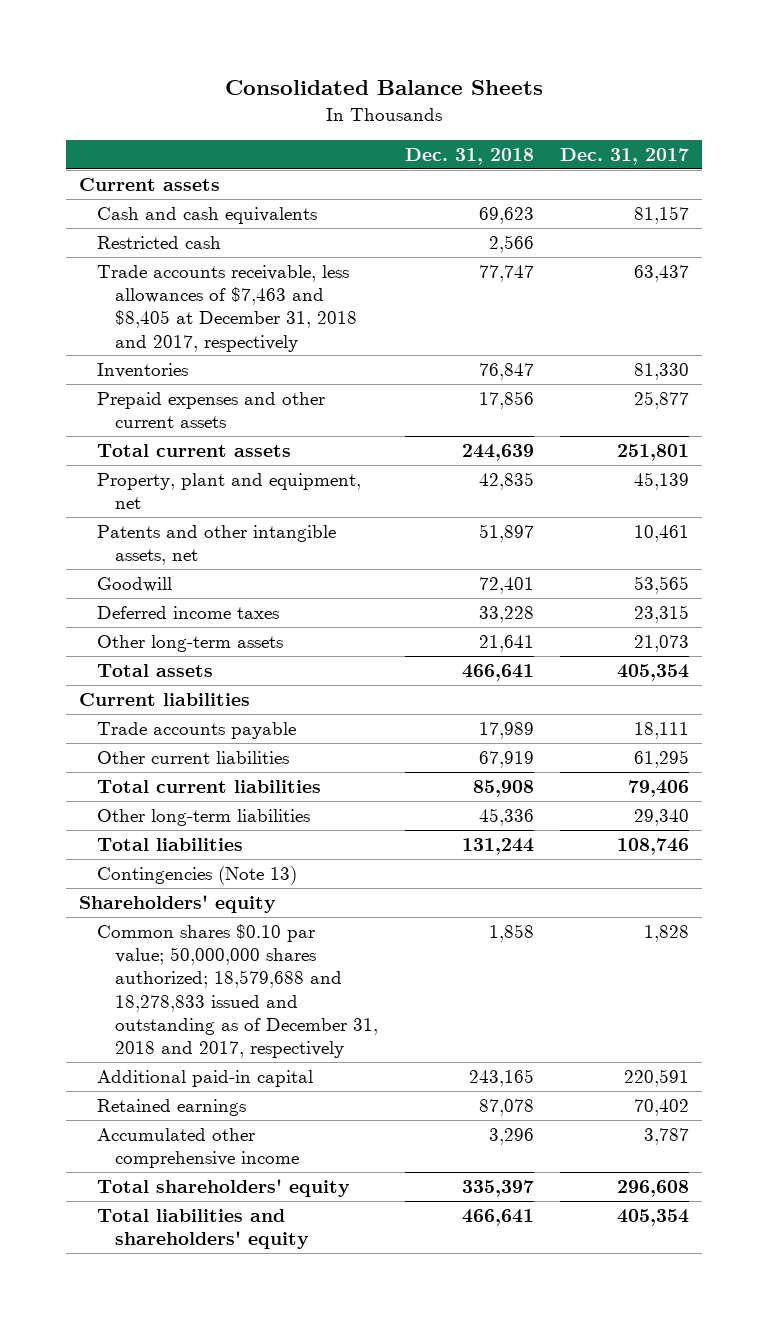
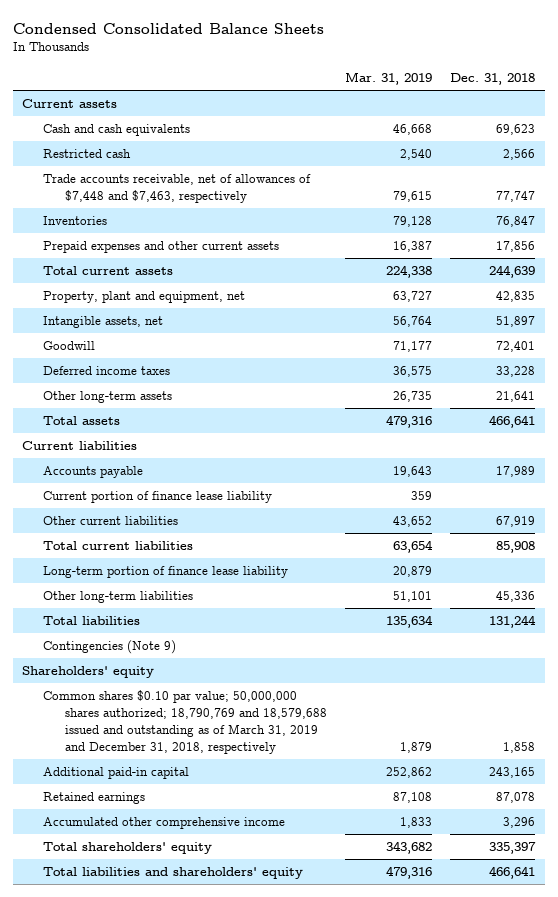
- Consolidated Balance Sheets
+ Condensed Consolidated Balance Sheets
- | Dec. 31, 2018 | Dec. 31, 2017
+ | Mar. 31, 2019 | Dec. 31, 2018
- Trade accounts receivable, less allowances of $7,463 and $8,405 at December 31, 2018 and 2017, respectively | 77,747 | 63,437
+ Trade accounts receivable, net of allowances of $7,448 and $7,463, respectively | 79,615 | 77,747
- Patents and other intangible assets, net | 51,897 | 10,461
+ Intangible assets, net | 56,764 | 51,897
- Trade accounts payable | 17,989 | 18,111
+ Accounts payable | 19,643 | 17,989
+ Current portion of finance lease liability | 359 |
+ Long-term portion of finance lease liability | 20,879 |
- Contingencies (Note 13)
+ Contingencies (Note 9)
- Common shares $0.10 par value; 50,000,000 shares authorized; 18,579,688 and 18,278,833 issued and outstanding as of December 31, 2018 and 2017, respectively | 1,858 | 1,828
+ Common shares $0.10 par value; 50,000,000 shares authorized; 18,790,769 and 18,579,688 issued and outstanding as of March 31, 2019 and December 31, 2018, respectively | 1,879 | 1,858

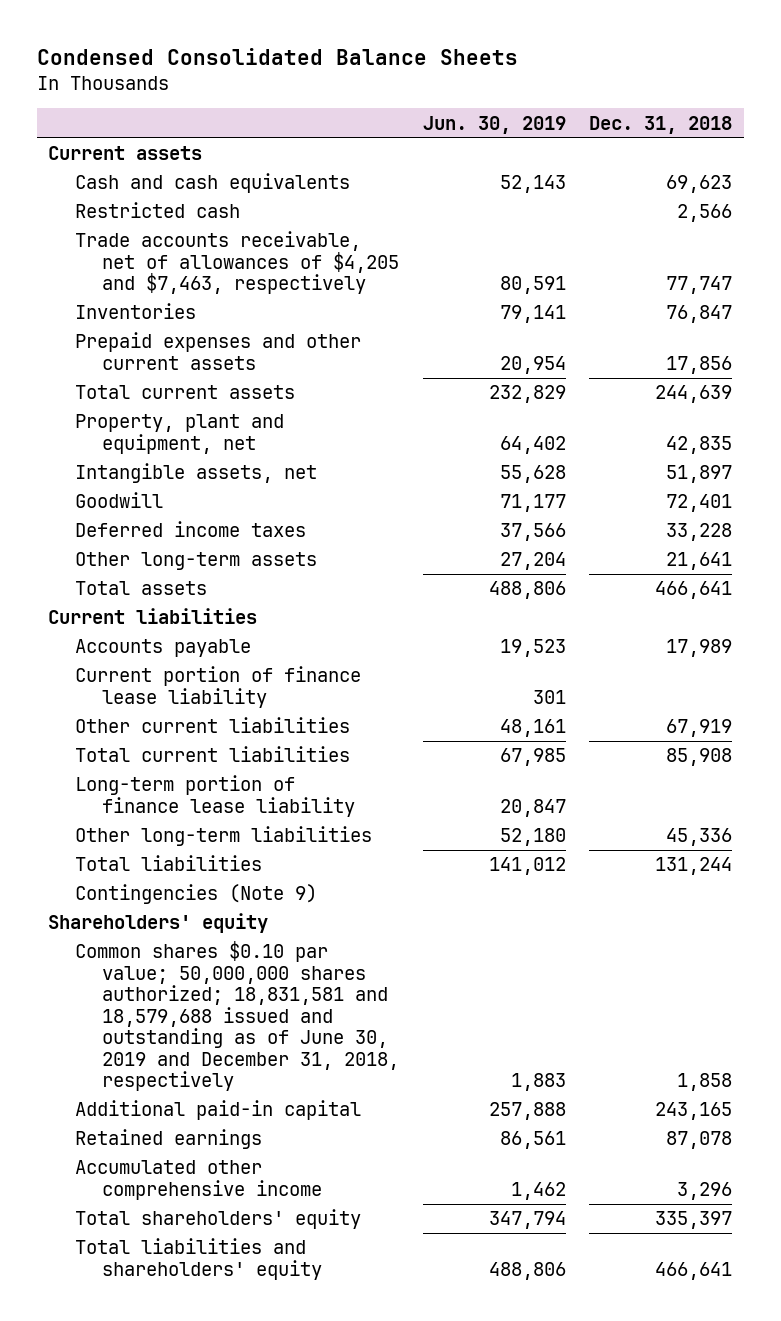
- | Mar. 31, 2019 | Dec. 31, 2018
+ | Jun. 30, 2019 | Dec. 31, 2018
- Trade accounts receivable, net of allowances of $7,448 and $7,463, respectively | 79,615 | 77,747
+ Trade accounts receivable, net of allowances of $4,205 and $7,463, respectively | 80,591 | 77,747
- Common shares $0.10 par value; 50,000,000 shares authorized; 18,790,769 and 18,579,688 issued and outstanding as of March 31, 2019 and December 31, 2018, respectively | 1,879 | 1,858
+ Common shares $0.10 par value; 50,000,000 shares authorized; 18,831,581 and 18,579,688 issued and outstanding as of June 30, 2019 and December 31, 2018, respectively | 1,883 | 1,858

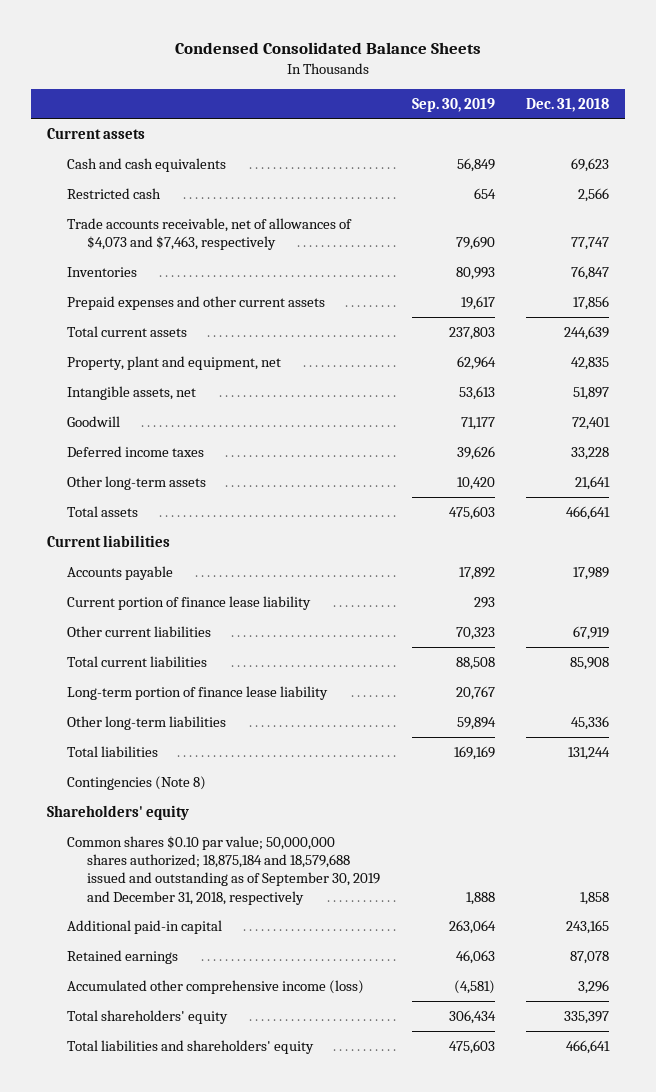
- | Jun. 30, 2019 | Dec. 31, 2018
+ | Sep. 30, 2019 | Dec. 31, 2018
- Trade accounts receivable, net of allowances of $4,205 and $7,463, respectively | 80,591 | 77,747
+ Trade accounts receivable, net of allowances of $4,073 and $7,463, respectively | 79,690 | 77,747
- Contingencies (Note 9)
+ Contingencies (Note 8)
- Common shares $0.10 par value; 50,000,000 shares authorized; 18,831,581 and 18,579,688 issued and outstanding as of June 30, 2019 and December 31, 2018, respectively | 1,883 | 1,858
+ Common shares $0.10 par value; 50,000,000 shares authorized; 18,875,184 and 18,579,688 issued and outstanding as of September 30, 2019 and December 31, 2018, respectively | 1,888 | 1,858
- Accumulated other comprehensive income | 1,462 | 3,296
+ Accumulated other comprehensive income (loss) | (4,581) | 3,296

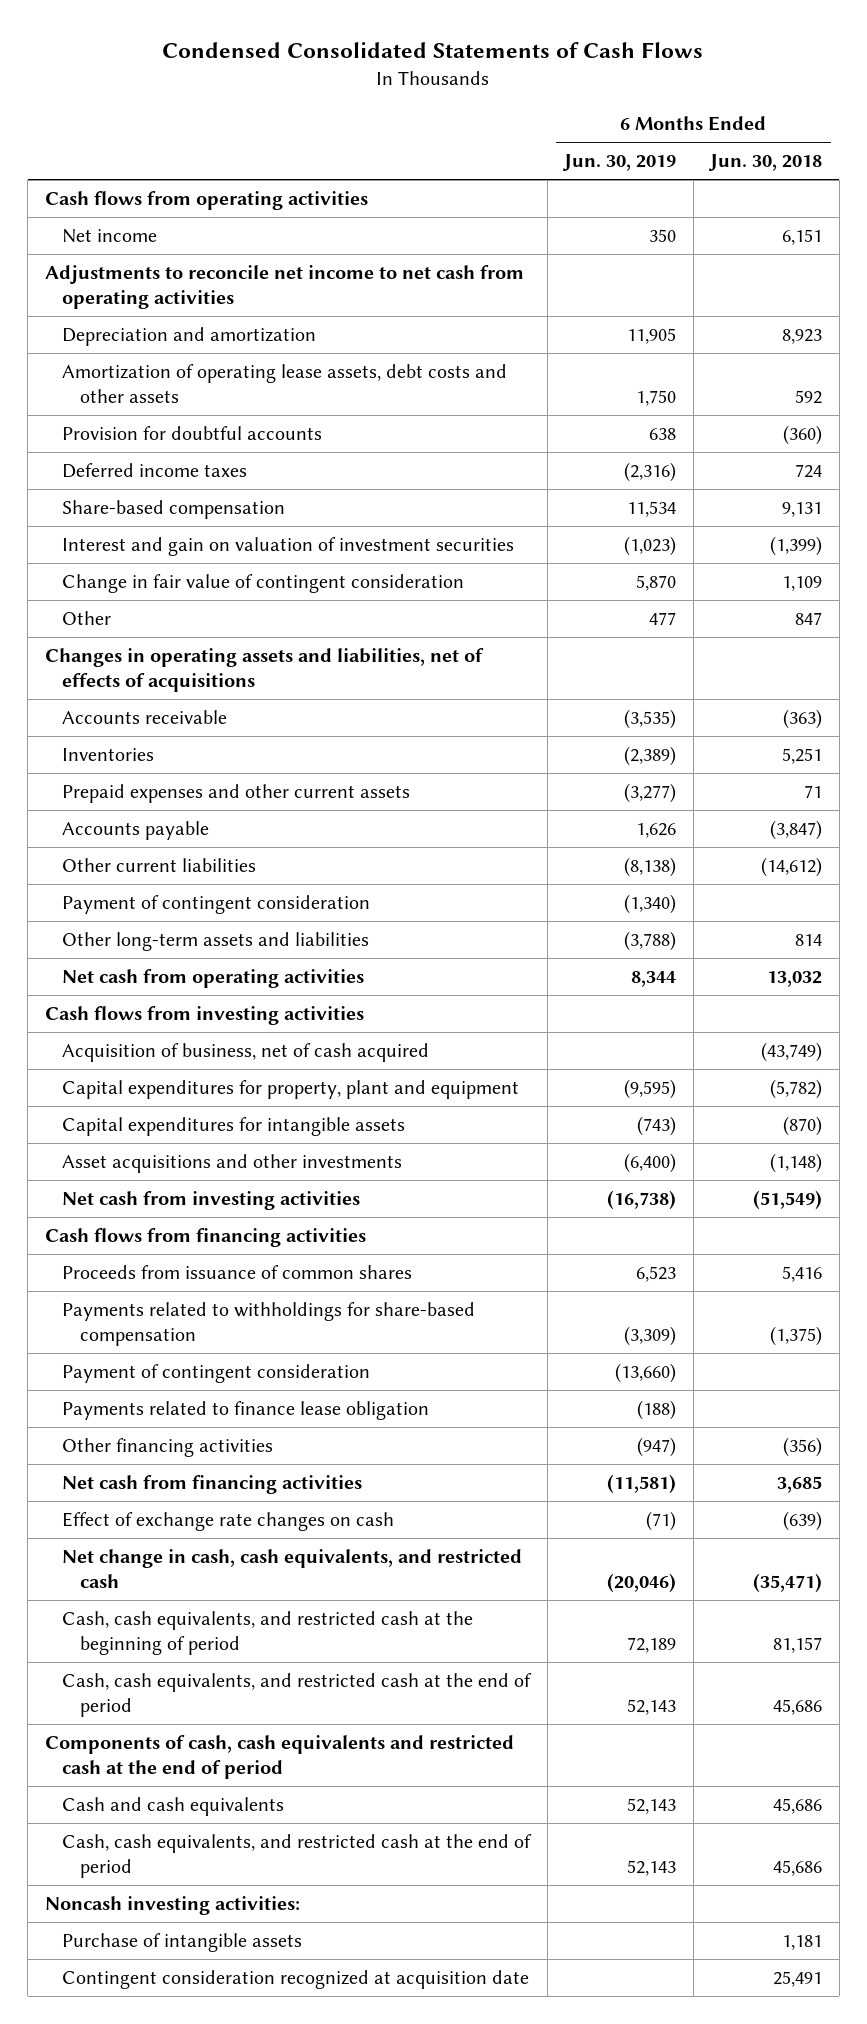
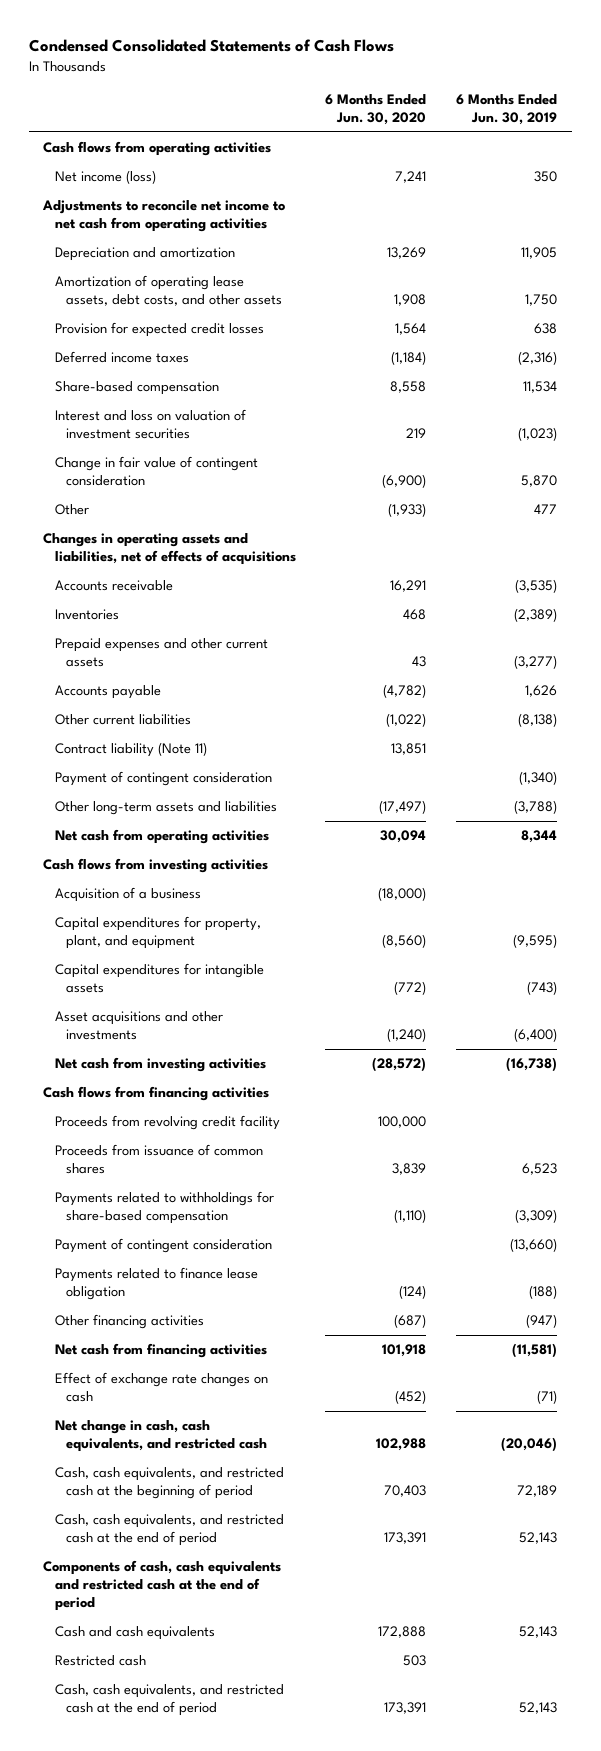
- | 6 Months Ended Jun. 30, 2019 | 6 Months Ended Jun. 30, 2018
+ | 6 Months Ended Jun. 30, 2020 | 6 Months Ended Jun. 30, 2019
- Net income | 350 | 6,151
+ Net income (loss) | 7,241 | 350
- Amortization of operating lease assets, debt costs and other assets | 1,750 | 592
- Provision for doubtful accounts | 638 | (360)
+ Amortization of operating lease assets, debt costs, and other assets | 1,908 | 1,750
+ Provision for expected credit losses | 1,564 | 638
- Interest and gain on valuation of investment securities | (1,023) | (1,399)
+ Interest and loss on valuation of investment securities | 219 | (1,023)
+ Contract liability (Note 11) | 13,851 |
- Acquisition of business, net of cash acquired | | (43,749)
- Capital expenditures for property, plant and equipment | (9,595) | (5,782)
+ Acquisition of a business | (18,000) |
+ Capital expenditures for property, plant, and equipment | (8,560) | (9,595)
+ Proceeds from revolving credit facility | 100,000 |
+ Restricted cash | 503 |
- Noncash investing activities:
- Purchase of intangible assets | | 1,181
- Contingent consideration recognized at acquisition date | | 25,491

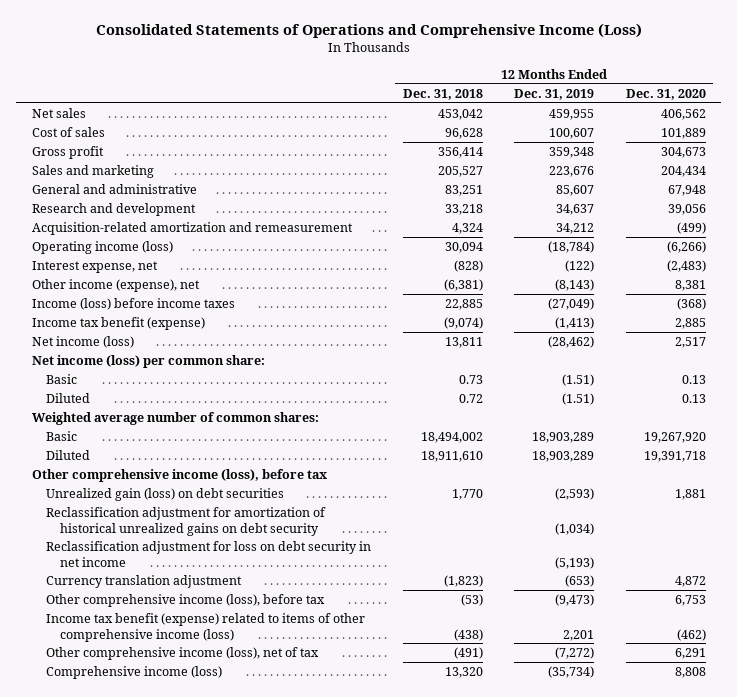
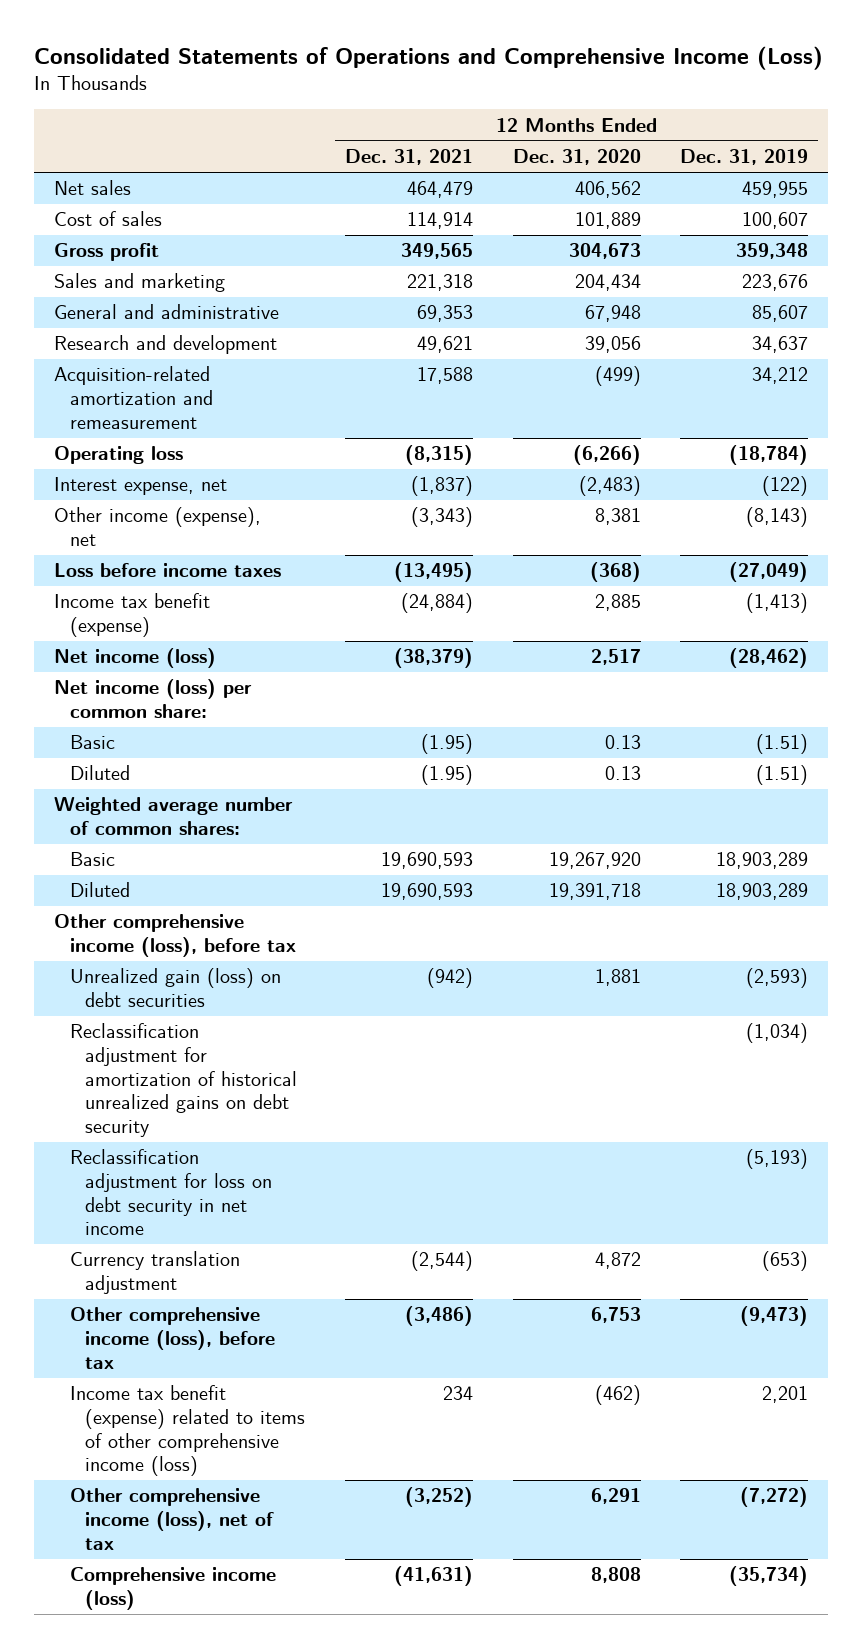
- | 12 Months Ended Dec. 31, 2018 | 12 Months Ended Dec. 31, 2019 | 12 Months Ended Dec. 31, 2020
+ | 12 Months Ended Dec. 31, 2021 | 12 Months Ended Dec. 31, 2020 | 12 Months Ended Dec. 31, 2019
- Operating income (loss) | 30,094 | (18,784) | (6,266)
+ Operating loss | (8,315) | (6,266) | (18,784)
- Income (loss) before income taxes | 22,885 | (27,049) | (368)
+ Loss before income taxes | (13,495) | (368) | (27,049)

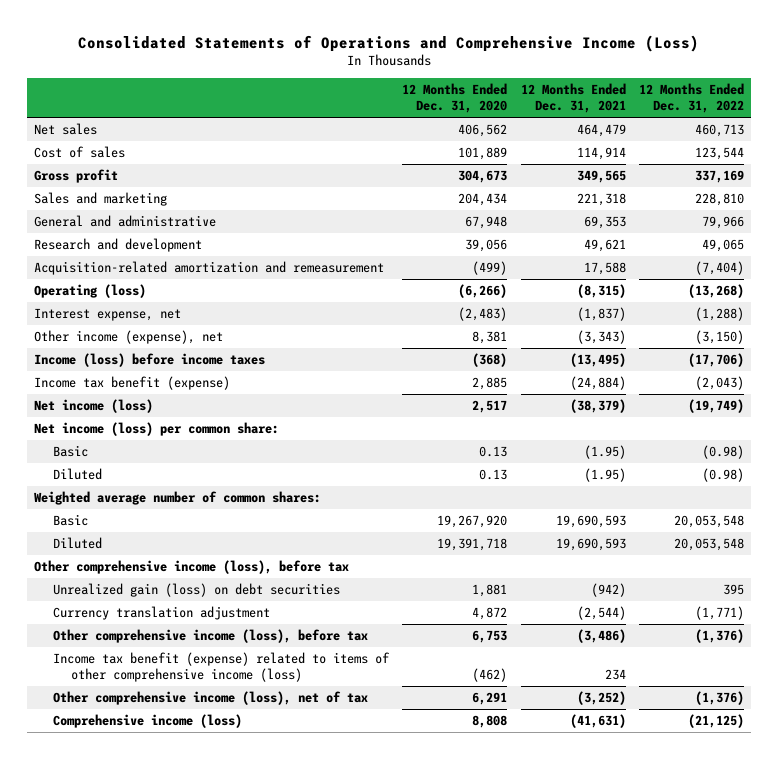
- | 12 Months Ended Dec. 31, 2021 | 12 Months Ended Dec. 31, 2020 | 12 Months Ended Dec. 31, 2019
+ | 12 Months Ended Dec. 31, 2020 | 12 Months Ended Dec. 31, 2021 | 12 Months Ended Dec. 31, 2022
- Operating loss | (8,315) | (6,266) | (18,784)
+ Operating (loss) | (6,266) | (8,315) | (13,268)
- Loss before income taxes | (13,495) | (368) | (27,049)
+ Income (loss) before income taxes | (368) | (13,495) | (17,706)
- Reclassification adjustment for amortization of historical unrealized gains on debt security | | | (1,034)
- Reclassification adjustment for loss on debt security in net income | | | (5,193)

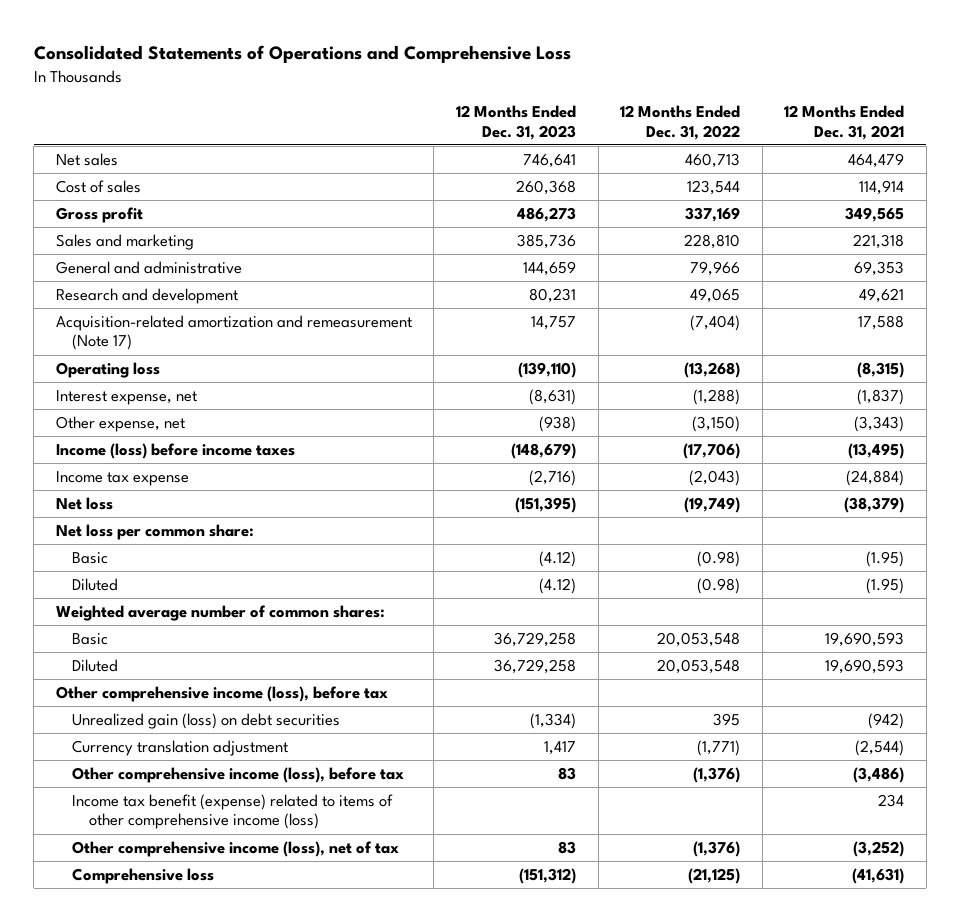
- Consolidated Statements of Operations and Comprehensive Income (Loss)
+ Consolidated Statements of Operations and Comprehensive Loss
- | 12 Months Ended Dec. 31, 2020 | 12 Months Ended Dec. 31, 2021 | 12 Months Ended Dec. 31, 2022
+ | 12 Months Ended Dec. 31, 2023 | 12 Months Ended Dec. 31, 2022 | 12 Months Ended Dec. 31, 2021
- Acquisition-related amortization and remeasurement | (499) | 17,588 | (7,404)
- Operating (loss) | (6,266) | (8,315) | (13,268)
+ Acquisition-related amortization and remeasurement (Note 17) | 14,757 | (7,404) | 17,588
+ Operating loss | (139,110) | (13,268) | (8,315)
- Other income (expense), net | 8,381 | (3,343) | (3,150)
+ Other expense, net | (938) | (3,150) | (3,343)
- Income tax benefit (expense) | 2,885 | (24,884) | (2,043)
- Net income (loss) | 2,517 | (38,379) | (19,749)
- Net income (loss) per common share:
+ Income tax expense | (2,716) | (2,043) | (24,884)
+ Net loss | (151,395) | (19,749) | (38,379)
+ Net loss per common share:
- Comprehensive income (loss) | 8,808 | (41,631) | (21,125)
+ Comprehensive loss | (151,312) | (21,125) | (41,631)

